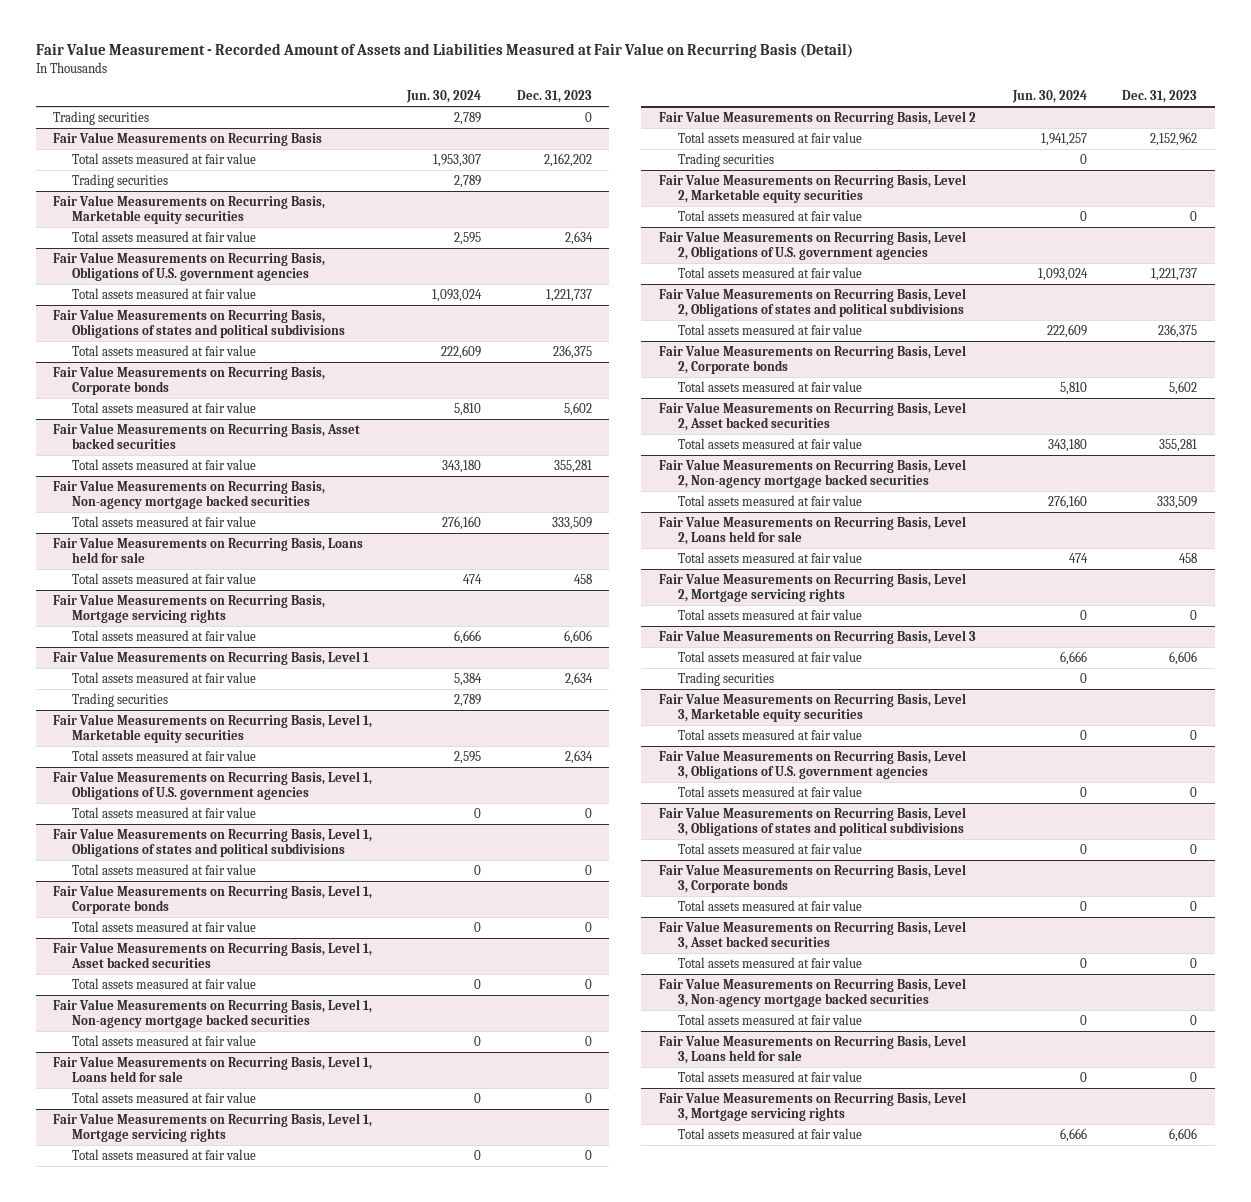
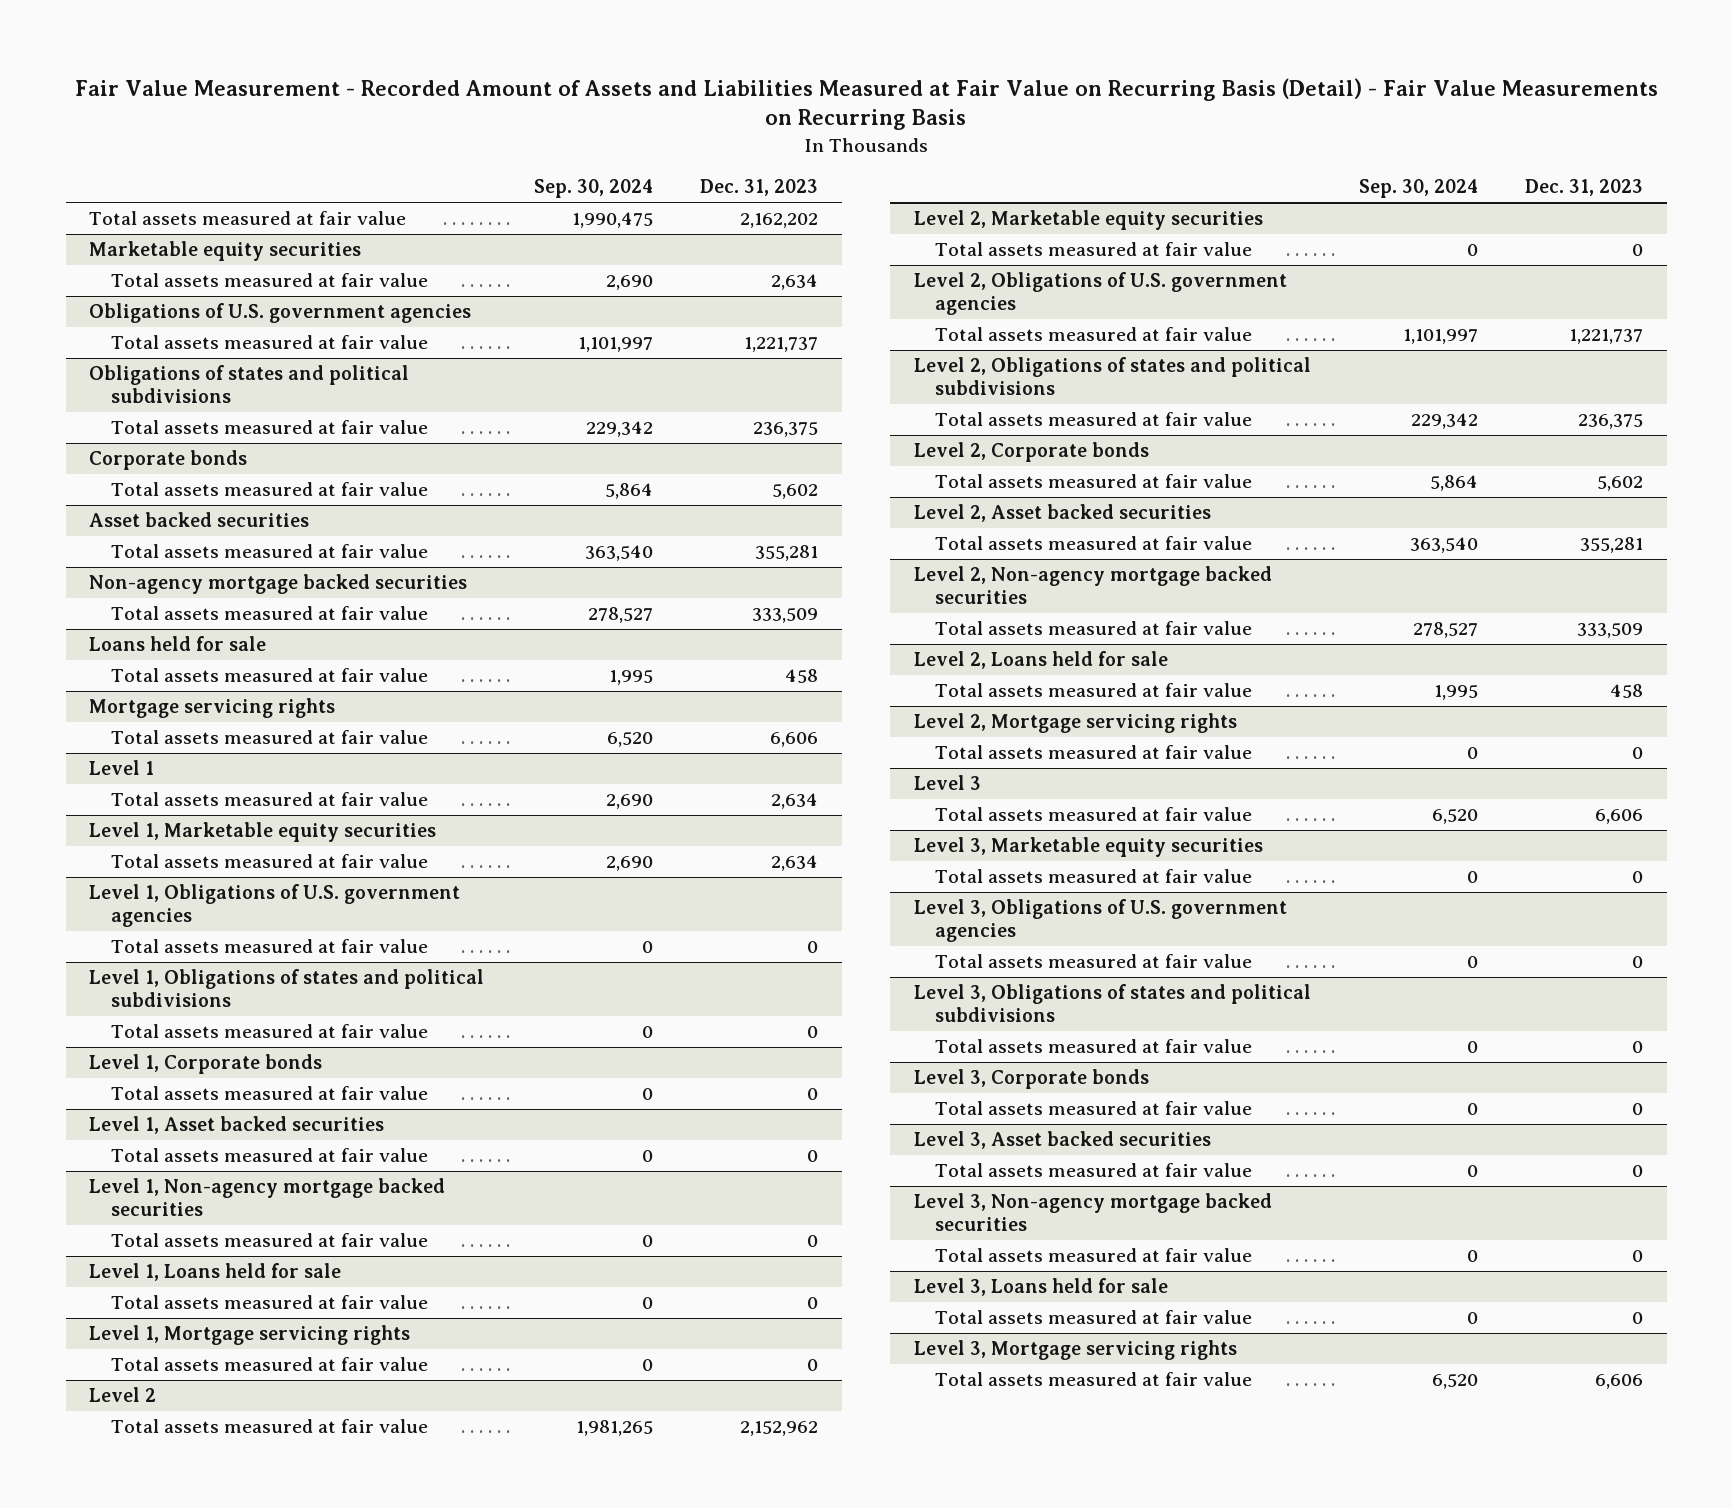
- Fair Value Measurement - Recorded Amount of Assets and Liabilities Measured at Fair Value on Recurring Basis (Detail)
+ Fair Value Measurement - Recorded Amount of Assets and Liabilities Measured at Fair Value on Recurring Basis (Detail) - Fair Value Measurements on Recurring Basis
- | Jun. 30, 2024 | Dec. 31, 2023
+ | Sep. 30, 2024 | Dec. 31, 2023
- Trading securities | 2,789 | 0
- Fair Value Measurements on Recurring Basis
- Trading securities | 2,789 |
- Fair Value Measurements on Recurring Basis, Marketable equity securities
+ Marketable equity securities
- Fair Value Measurements on Recurring Basis, Obligations of U.S. government agencies
+ Obligations of U.S. government agencies
- Fair Value Measurements on Recurring Basis, Obligations of states and political subdivisions
+ Obligations of states and political subdivisions
- Fair Value Measurements on Recurring Basis, Corporate bonds
+ Corporate bonds
- Fair Value Measurements on Recurring Basis, Asset backed securities
+ Asset backed securities
- Fair Value Measurements on Recurring Basis, Non-agency mortgage backed securities
+ Non-agency mortgage backed securities
- Fair Value Measurements on Recurring Basis, Loans held for sale
+ Loans held for sale
- Fair Value Measurements on Recurring Basis, Mortgage servicing rights
+ Mortgage servicing rights
- Fair Value Measurements on Recurring Basis, Level 1
+ Level 1
- Trading securities | 2,789 |
- Fair Value Measurements on Recurring Basis, Level 1, Marketable equity securities
+ Level 1, Marketable equity securities
- Fair Value Measurements on Recurring Basis, Level 1, Obligations of U.S. government agencies
+ Level 1, Obligations of U.S. government agencies
- Fair Value Measurements on Recurring Basis, Level 1, Obligations of states and political subdivisions
+ Level 1, Obligations of states and political subdivisions
- Fair Value Measurements on Recurring Basis, Level 1, Corporate bonds
+ Level 1, Corporate bonds
- Fair Value Measurements on Recurring Basis, Level 1, Asset backed securities
+ Level 1, Asset backed securities
- Fair Value Measurements on Recurring Basis, Level 1, Non-agency mortgage backed securities
+ Level 1, Non-agency mortgage backed securities
- Fair Value Measurements on Recurring Basis, Level 1, Loans held for sale
+ Level 1, Loans held for sale
- Fair Value Measurements on Recurring Basis, Level 1, Mortgage servicing rights
+ Level 1, Mortgage servicing rights
- Fair Value Measurements on Recurring Basis, Level 2
+ Level 2
- Trading securities | 0 |
- Fair Value Measurements on Recurring Basis, Level 2, Marketable equity securities
+ Level 2, Marketable equity securities
- Fair Value Measurements on Recurring Basis, Level 2, Obligations of U.S. government agencies
+ Level 2, Obligations of U.S. government agencies
- Fair Value Measurements on Recurring Basis, Level 2, Obligations of states and political subdivisions
+ Level 2, Obligations of states and political subdivisions
- Fair Value Measurements on Recurring Basis, Level 2, Corporate bonds
+ Level 2, Corporate bonds
- Fair Value Measurements on Recurring Basis, Level 2, Asset backed securities
+ Level 2, Asset backed securities
- Fair Value Measurements on Recurring Basis, Level 2, Non-agency mortgage backed securities
+ Level 2, Non-agency mortgage backed securities
- Fair Value Measurements on Recurring Basis, Level 2, Loans held for sale
+ Level 2, Loans held for sale
- Fair Value Measurements on Recurring Basis, Level 2, Mortgage servicing rights
+ Level 2, Mortgage servicing rights
- Fair Value Measurements on Recurring Basis, Level 3
+ Level 3
- Trading securities | 0 |
- Fair Value Measurements on Recurring Basis, Level 3, Marketable equity securities
+ Level 3, Marketable equity securities
- Fair Value Measurements on Recurring Basis, Level 3, Obligations of U.S. government agencies
+ Level 3, Obligations of U.S. government agencies
- Fair Value Measurements on Recurring Basis, Level 3, Obligations of states and political subdivisions
+ Level 3, Obligations of states and political subdivisions
- Fair Value Measurements on Recurring Basis, Level 3, Corporate bonds
+ Level 3, Corporate bonds
- Fair Value Measurements on Recurring Basis, Level 3, Asset backed securities
+ Level 3, Asset backed securities
- Fair Value Measurements on Recurring Basis, Level 3, Non-agency mortgage backed securities
+ Level 3, Non-agency mortgage backed securities
- Fair Value Measurements on Recurring Basis, Level 3, Loans held for sale
+ Level 3, Loans held for sale
- Fair Value Measurements on Recurring Basis, Level 3, Mortgage servicing rights
+ Level 3, Mortgage servicing rights

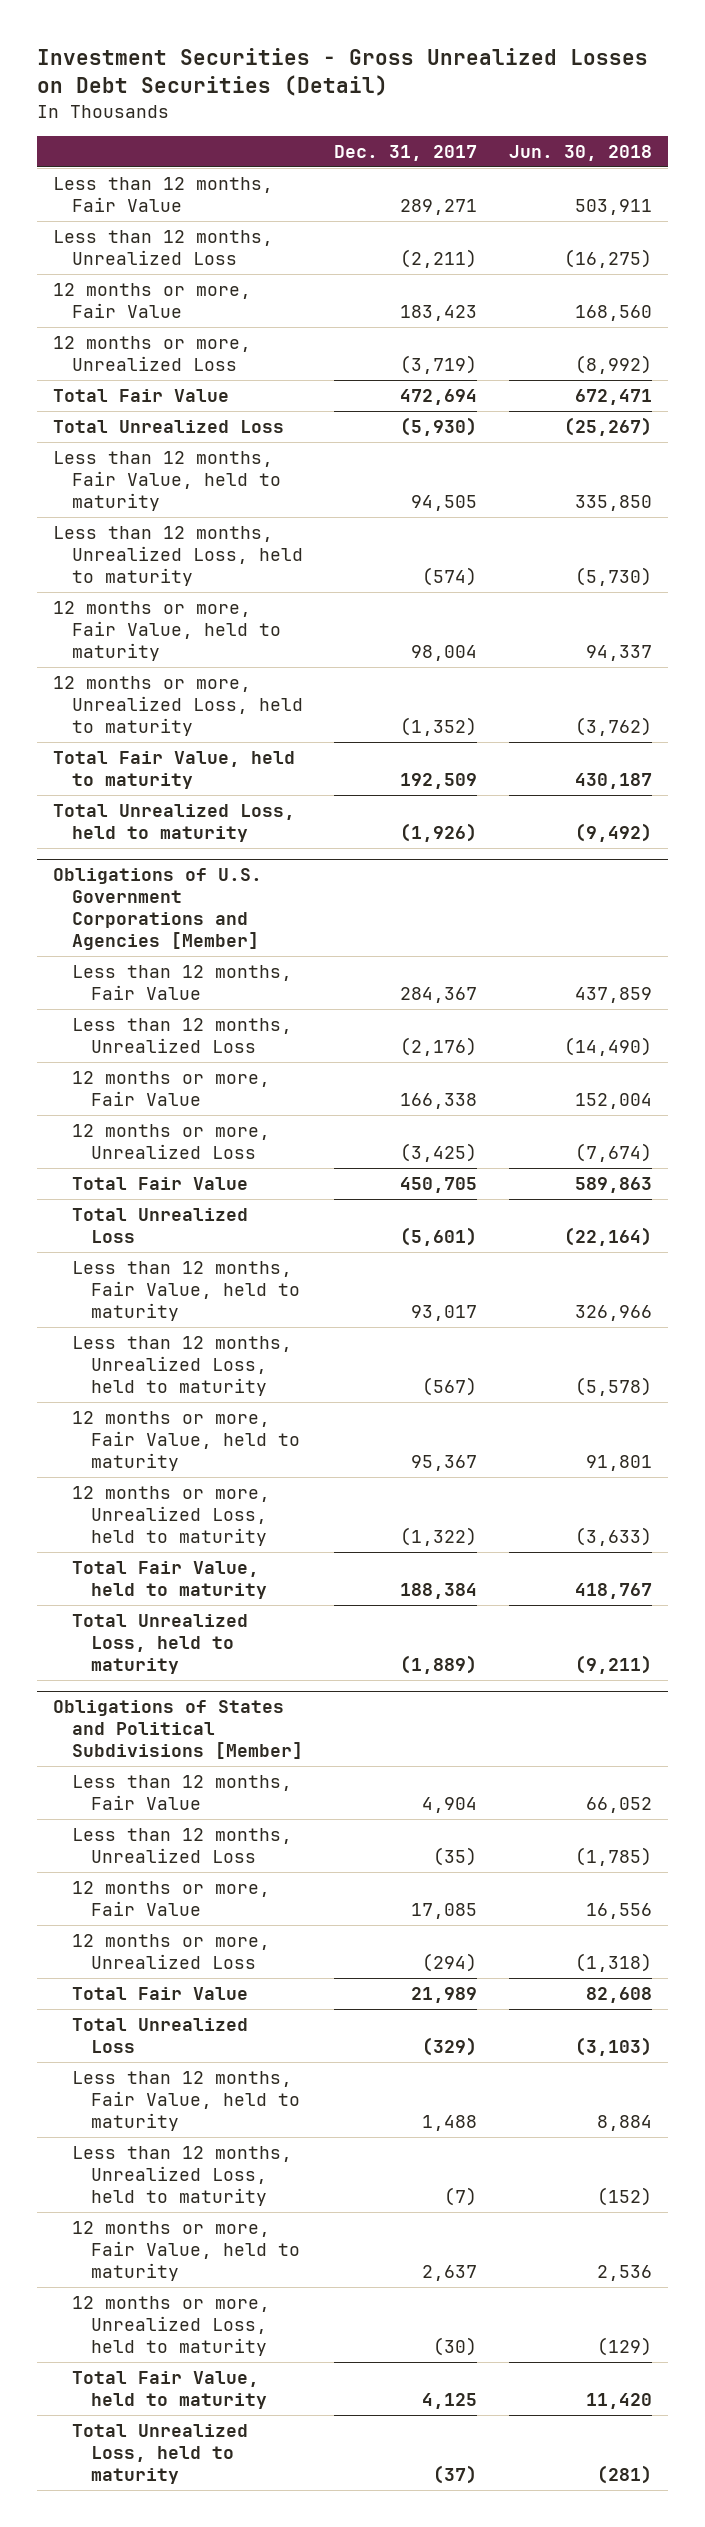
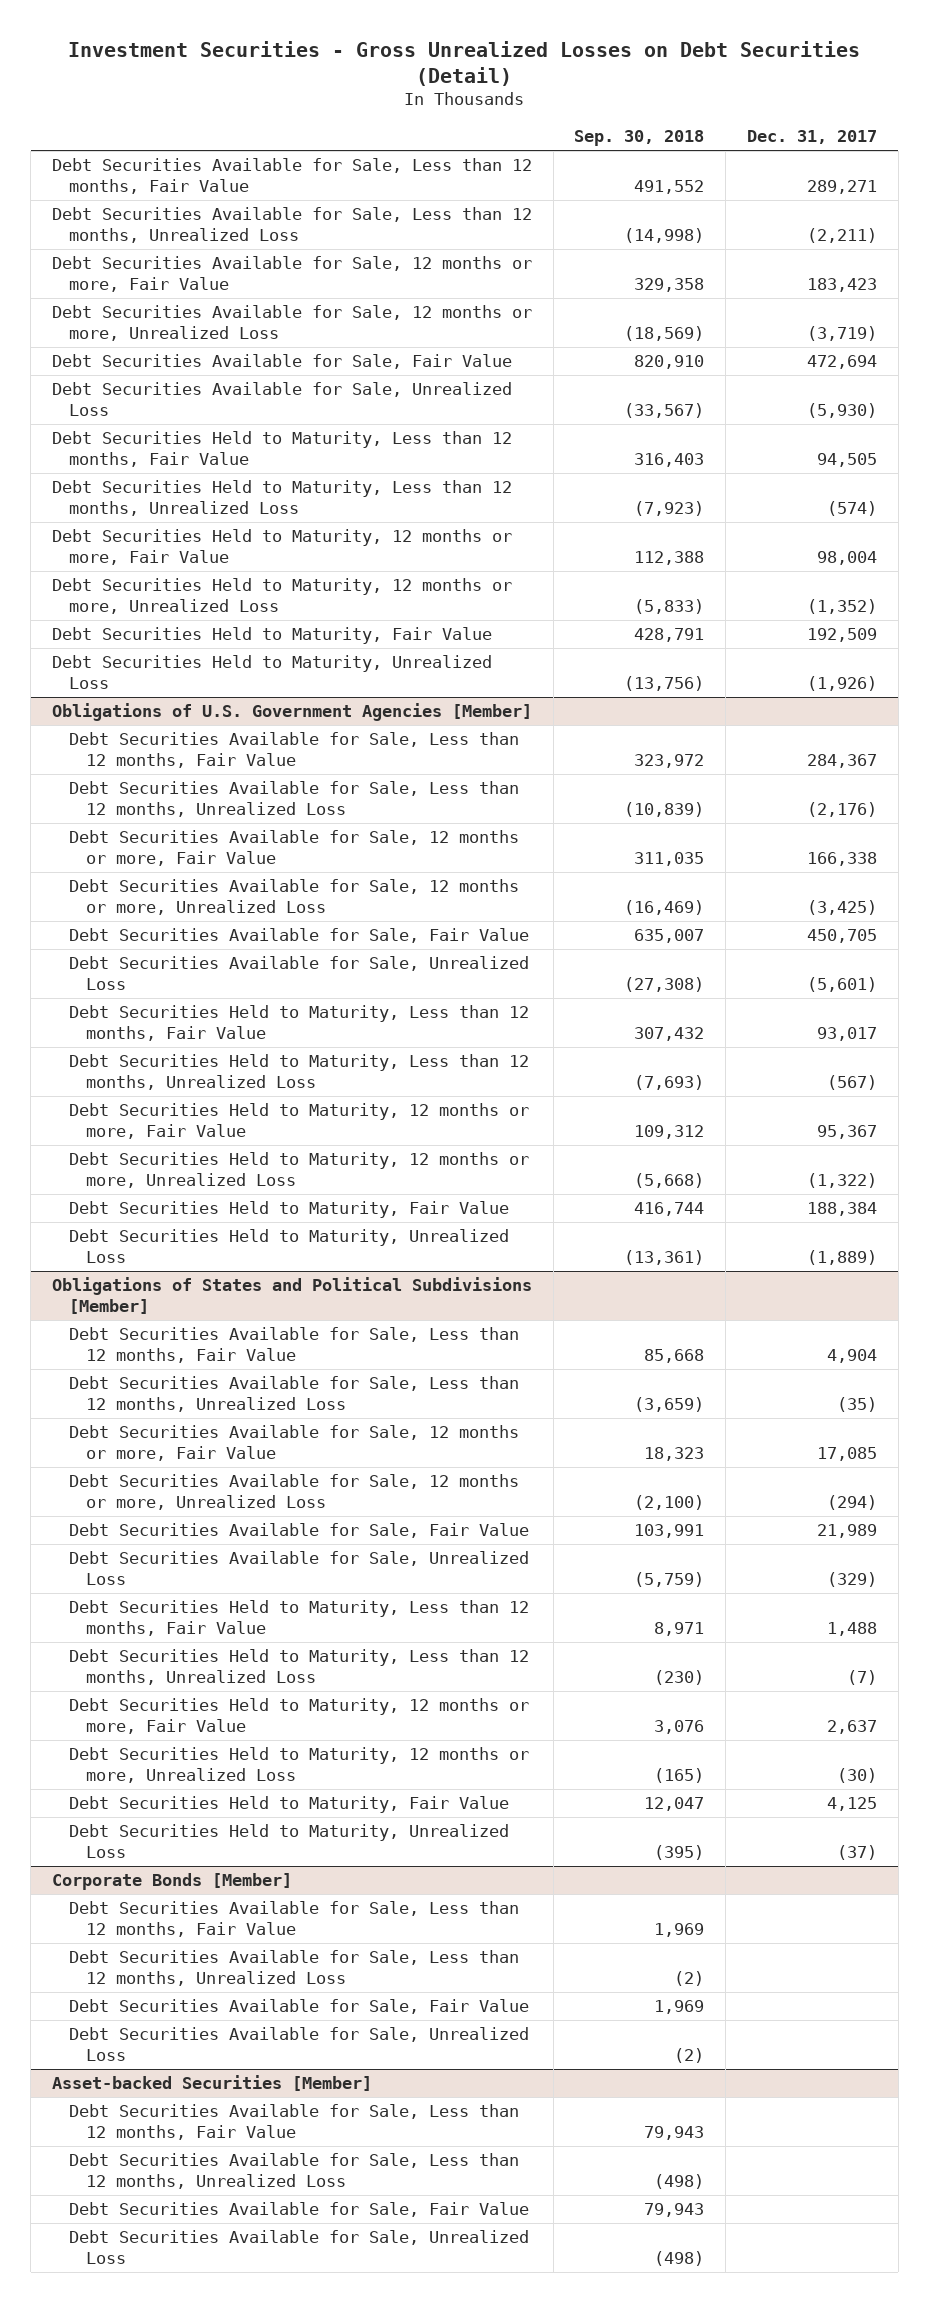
- | Dec. 31, 2017 | Jun. 30, 2018
+ | Sep. 30, 2018 | Dec. 31, 2017
- Less than 12 months, Fair Value | 289,271 | 503,911
- Less than 12 months, Unrealized Loss | (2,211) | (16,275)
- 12 months or more, Fair Value | 183,423 | 168,560
- 12 months or more, Unrealized Loss | (3,719) | (8,992)
- Total Fair Value | 472,694 | 672,471
- Total Unrealized Loss | (5,930) | (25,267)
- Less than 12 months, Fair Value, held to maturity | 94,505 | 335,850
- Less than 12 months, Unrealized Loss, held to maturity | (574) | (5,730)
- 12 months or more, Fair Value, held to maturity | 98,004 | 94,337
- 12 months or more, Unrealized Loss, held to maturity | (1,352) | (3,762)
- Total Fair Value, held to maturity | 192,509 | 430,187
- Total Unrealized Loss, held to maturity | (1,926) | (9,492)
- Obligations of U.S. Government Corporations and Agencies [Member]
- Less than 12 months, Fair Value | 284,367 | 437,859
- Less than 12 months, Unrealized Loss | (2,176) | (14,490)
- 12 months or more, Fair Value | 166,338 | 152,004
- 12 months or more, Unrealized Loss | (3,425) | (7,674)
- Total Fair Value | 450,705 | 589,863
- Total Unrealized Loss | (5,601) | (22,164)
- Less than 12 months, Fair Value, held to maturity | 93,017 | 326,966
- Less than 12 months, Unrealized Loss, held to maturity | (567) | (5,578)
- 12 months or more, Fair Value, held to maturity | 95,367 | 91,801
- 12 months or more, Unrealized Loss, held to maturity | (1,322) | (3,633)
- Total Fair Value, held to maturity | 188,384 | 418,767
- Total Unrealized Loss, held to maturity | (1,889) | (9,211)
+ Debt Securities Available for Sale, Less than 12 months, Fair Value | 491,552 | 289,271
+ Debt Securities Available for Sale, Less than 12 months, Unrealized Loss | (14,998) | (2,211)
+ Debt Securities Available for Sale, 12 months or more, Fair Value | 329,358 | 183,423
+ Debt Securities Available for Sale, 12 months or more, Unrealized Loss | (18,569) | (3,719)
+ Debt Securities Available for Sale, Fair Value | 820,910 | 472,694
+ Debt Securities Available for Sale, Unrealized Loss | (33,567) | (5,930)
+ Debt Securities Held to Maturity, Less than 12 months, Fair Value | 316,403 | 94,505
+ Debt Securities Held to Maturity, Less than 12 months, Unrealized Loss | (7,923) | (574)
+ Debt Securities Held to Maturity, 12 months or more, Fair Value | 112,388 | 98,004
+ Debt Securities Held to Maturity, 12 months or more, Unrealized Loss | (5,833) | (1,352)
+ Debt Securities Held to Maturity, Fair Value | 428,791 | 192,509
+ Debt Securities Held to Maturity, Unrealized Loss | (13,756) | (1,926)
+ Obligations of U.S. Government Agencies [Member]
+ Debt Securities Available for Sale, Less than 12 months, Fair Value | 323,972 | 284,367
+ Debt Securities Available for Sale, Less than 12 months, Unrealized Loss | (10,839) | (2,176)
+ Debt Securities Available for Sale, 12 months or more, Fair Value | 311,035 | 166,338
+ Debt Securities Available for Sale, 12 months or more, Unrealized Loss | (16,469) | (3,425)
+ Debt Securities Available for Sale, Fair Value | 635,007 | 450,705
+ Debt Securities Available for Sale, Unrealized Loss | (27,308) | (5,601)
+ Debt Securities Held to Maturity, Less than 12 months, Fair Value | 307,432 | 93,017
+ Debt Securities Held to Maturity, Less than 12 months, Unrealized Loss | (7,693) | (567)
+ Debt Securities Held to Maturity, 12 months or more, Fair Value | 109,312 | 95,367
+ Debt Securities Held to Maturity, 12 months or more, Unrealized Loss | (5,668) | (1,322)
+ Debt Securities Held to Maturity, Fair Value | 416,744 | 188,384
+ Debt Securities Held to Maturity, Unrealized Loss | (13,361) | (1,889)
@ Obligations of States and Political Subdivisions [Member]
- Less than 12 months, Fair Value | 4,904 | 66,052
- Less than 12 months, Unrealized Loss | (35) | (1,785)
- 12 months or more, Fair Value | 17,085 | 16,556
- 12 months or more, Unrealized Loss | (294) | (1,318)
- Total Fair Value | 21,989 | 82,608
- Total Unrealized Loss | (329) | (3,103)
- Less than 12 months, Fair Value, held to maturity | 1,488 | 8,884
- Less than 12 months, Unrealized Loss, held to maturity | (7) | (152)
- 12 months or more, Fair Value, held to maturity | 2,637 | 2,536
- 12 months or more, Unrealized Loss, held to maturity | (30) | (129)
- Total Fair Value, held to maturity | 4,125 | 11,420
- Total Unrealized Loss, held to maturity | (37) | (281)
+ Debt Securities Available for Sale, Less than 12 months, Fair Value | 85,668 | 4,904
+ Debt Securities Available for Sale, Less than 12 months, Unrealized Loss | (3,659) | (35)
+ Debt Securities Available for Sale, 12 months or more, Fair Value | 18,323 | 17,085
+ Debt Securities Available for Sale, 12 months or more, Unrealized Loss | (2,100) | (294)
+ Debt Securities Available for Sale, Fair Value | 103,991 | 21,989
+ Debt Securities Available for Sale, Unrealized Loss | (5,759) | (329)
+ Debt Securities Held to Maturity, Less than 12 months, Fair Value | 8,971 | 1,488
+ Debt Securities Held to Maturity, Less than 12 months, Unrealized Loss | (230) | (7)
+ Debt Securities Held to Maturity, 12 months or more, Fair Value | 3,076 | 2,637
+ Debt Securities Held to Maturity, 12 months or more, Unrealized Loss | (165) | (30)
+ Debt Securities Held to Maturity, Fair Value | 12,047 | 4,125
+ Debt Securities Held to Maturity, Unrealized Loss | (395) | (37)
+ Corporate Bonds [Member]
+ Debt Securities Available for Sale, Less than 12 months, Fair Value | 1,969 |
+ Debt Securities Available for Sale, Less than 12 months, Unrealized Loss | (2) |
+ Debt Securities Available for Sale, Fair Value | 1,969 |
+ Debt Securities Available for Sale, Unrealized Loss | (2) |
+ Asset-backed Securities [Member]
+ Debt Securities Available for Sale, Less than 12 months, Fair Value | 79,943 |
+ Debt Securities Available for Sale, Less than 12 months, Unrealized Loss | (498) |
+ Debt Securities Available for Sale, Fair Value | 79,943 |
+ Debt Securities Available for Sale, Unrealized Loss | (498) |

